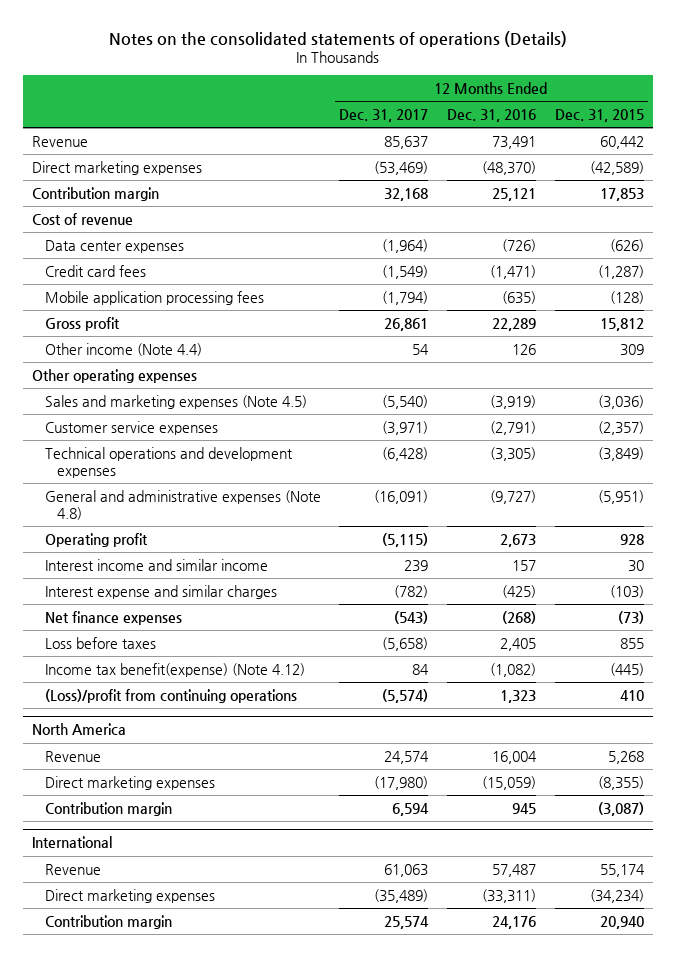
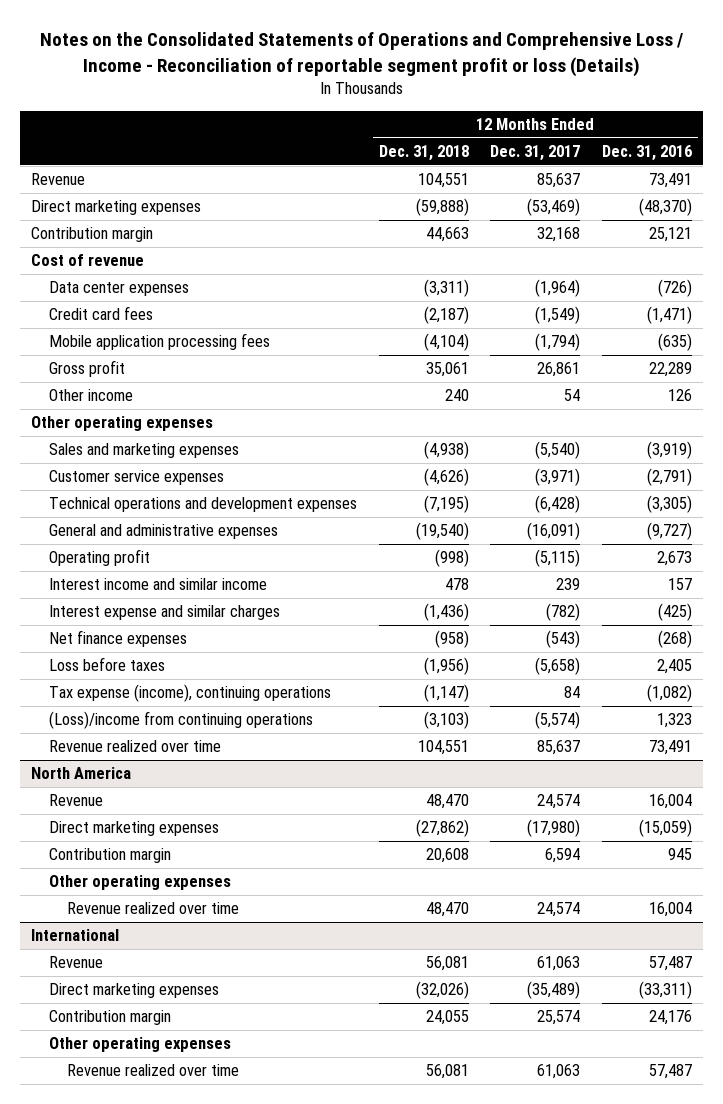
- Notes on the consolidated statements of operations (Details)
+ Notes on the Consolidated Statements of Operations and Comprehensive Loss / Income - Reconciliation of reportable segment profit or loss (Details)
- | 12 Months Ended Dec. 31, 2017 | 12 Months Ended Dec. 31, 2016 | 12 Months Ended Dec. 31, 2015
+ | 12 Months Ended Dec. 31, 2018 | 12 Months Ended Dec. 31, 2017 | 12 Months Ended Dec. 31, 2016
- Other income (Note 4.4) | 54 | 126 | 309
+ Other income | 240 | 54 | 126
- Sales and marketing expenses (Note 4.5) | (5,540) | (3,919) | (3,036)
+ Sales and marketing expenses | (4,938) | (5,540) | (3,919)
- General and administrative expenses (Note 4.8) | (16,091) | (9,727) | (5,951)
+ General and administrative expenses | (19,540) | (16,091) | (9,727)
- Income tax benefit(expense) (Note 4.12) | 84 | (1,082) | (445)
- (Loss)/profit from continuing operations | (5,574) | 1,323 | 410
+ Tax expense (income), continuing operations | (1,147) | 84 | (1,082)
+ (Loss)/income from continuing operations | (3,103) | (5,574) | 1,323
+ Revenue realized over time | 104,551 | 85,637 | 73,491
@ North America
+ Other operating expenses
+ Revenue realized over time | 48,470 | 24,574 | 16,004
@ International
+ Other operating expenses
+ Revenue realized over time | 56,081 | 61,063 | 57,487

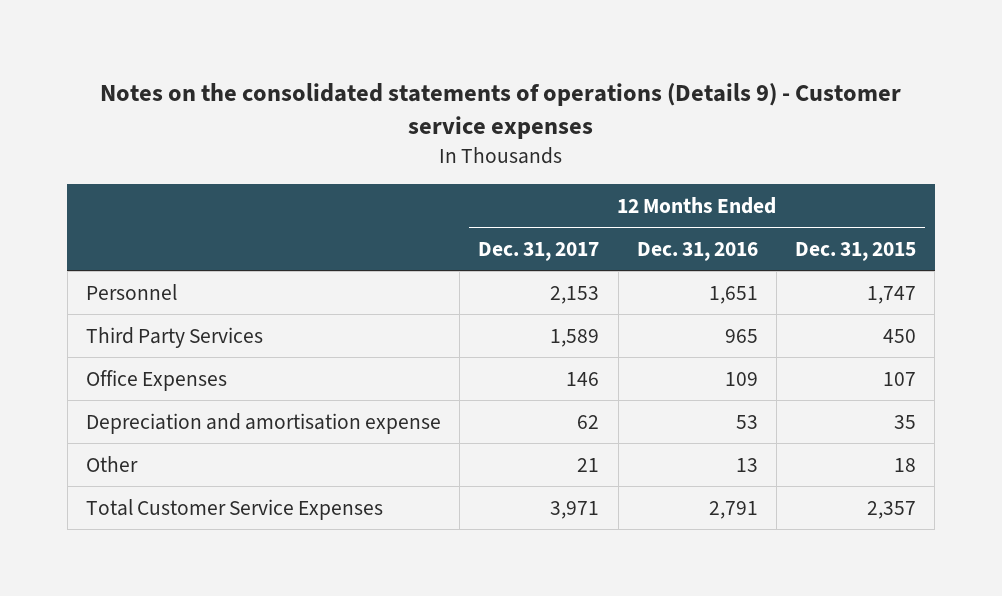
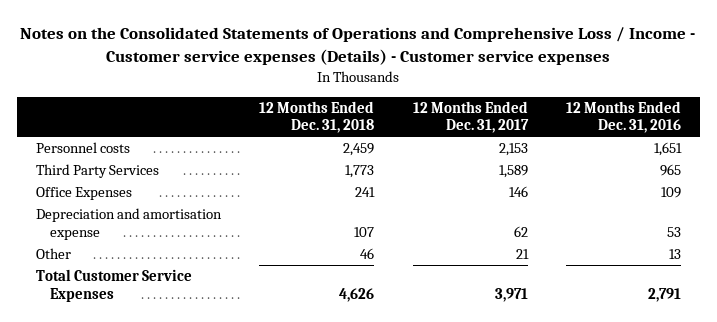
- Notes on the consolidated statements of operations (Details 9) - Customer service expenses
+ Notes on the Consolidated Statements of Operations and Comprehensive Loss / Income - Customer service expenses (Details) - Customer service expenses
- | 12 Months Ended Dec. 31, 2017 | 12 Months Ended Dec. 31, 2016 | 12 Months Ended Dec. 31, 2015
+ | 12 Months Ended Dec. 31, 2018 | 12 Months Ended Dec. 31, 2017 | 12 Months Ended Dec. 31, 2016
- Personnel | 2,153 | 1,651 | 1,747
+ Personnel costs | 2,459 | 2,153 | 1,651

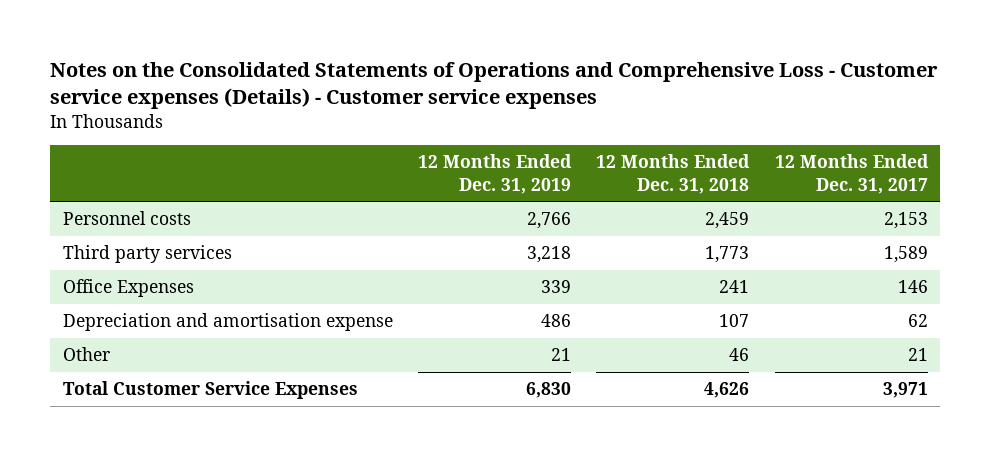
- Notes on the Consolidated Statements of Operations and Comprehensive Loss / Income - Customer service expenses (Details) - Customer service expenses
+ Notes on the Consolidated Statements of Operations and Comprehensive Loss - Customer service expenses (Details) - Customer service expenses
- | 12 Months Ended Dec. 31, 2018 | 12 Months Ended Dec. 31, 2017 | 12 Months Ended Dec. 31, 2016
+ | 12 Months Ended Dec. 31, 2019 | 12 Months Ended Dec. 31, 2018 | 12 Months Ended Dec. 31, 2017
- Third Party Services | 1,773 | 1,589 | 965
+ Third party services | 3,218 | 1,773 | 1,589

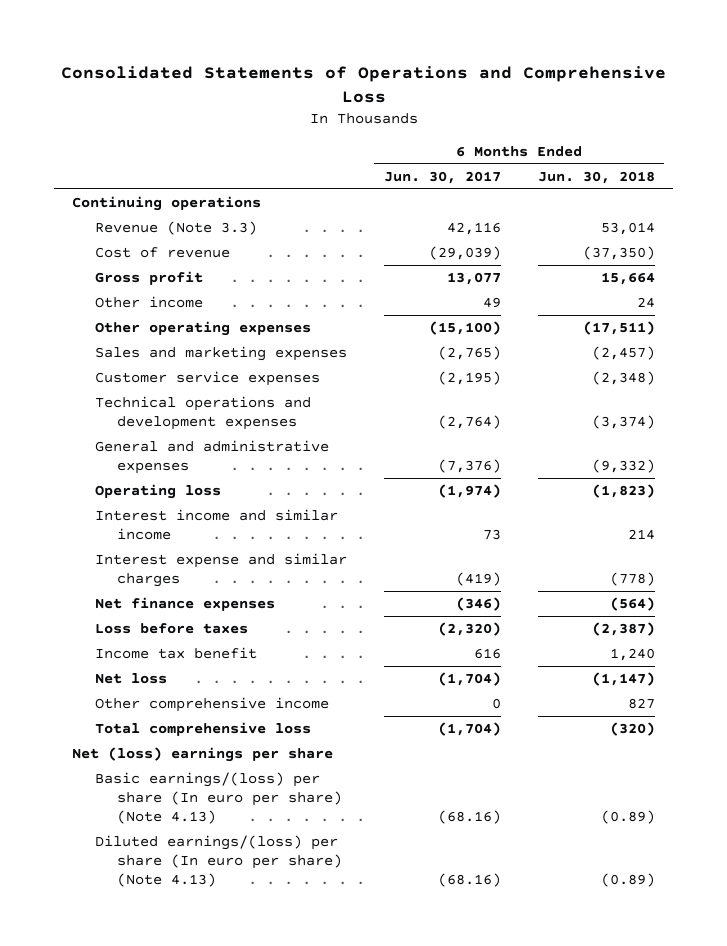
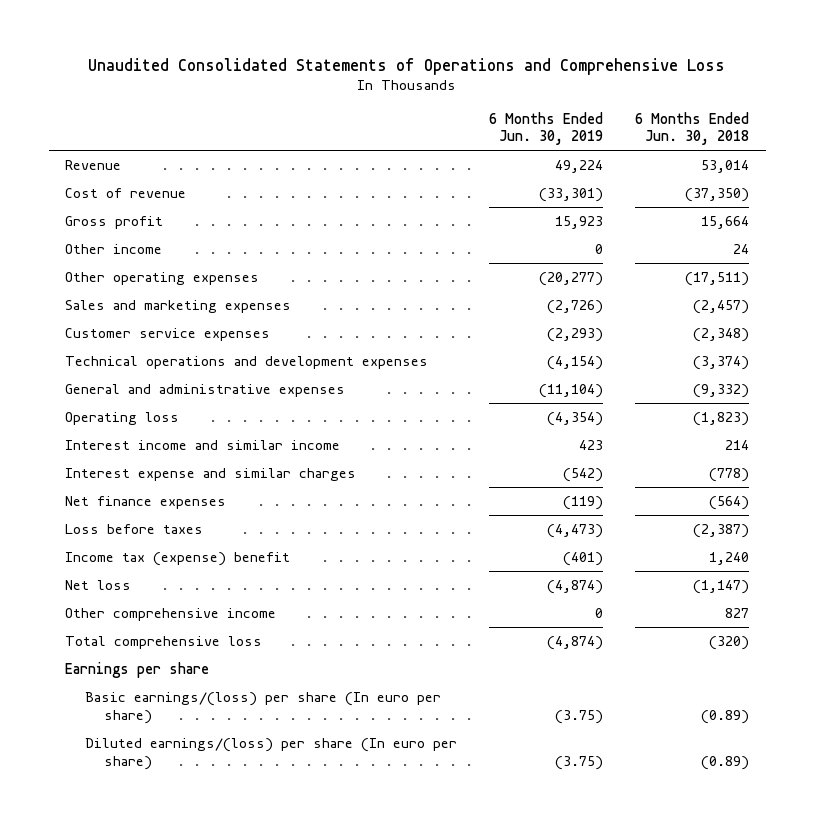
- Consolidated Statements of Operations and Comprehensive Loss
+ Unaudited Consolidated Statements of Operations and Comprehensive Loss
- | 6 Months Ended Jun. 30, 2017 | 6 Months Ended Jun. 30, 2018
+ | 6 Months Ended Jun. 30, 2019 | 6 Months Ended Jun. 30, 2018
- Continuing operations
- Revenue (Note 3.3) | 42,116 | 53,014
+ Revenue | 49,224 | 53,014
- Income tax benefit | 616 | 1,240
+ Income tax (expense) benefit | (401) | 1,240
- Net (loss) earnings per share
- Basic earnings/(loss) per share (In euro per share) (Note 4.13) | (68.16) | (0.89)
- Diluted earnings/(loss) per share (In euro per share) (Note 4.13) | (68.16) | (0.89)
+ Earnings per share
+ Basic earnings/(loss) per share (In euro per share) | (3.75) | (0.89)
+ Diluted earnings/(loss) per share (In euro per share) | (3.75) | (0.89)

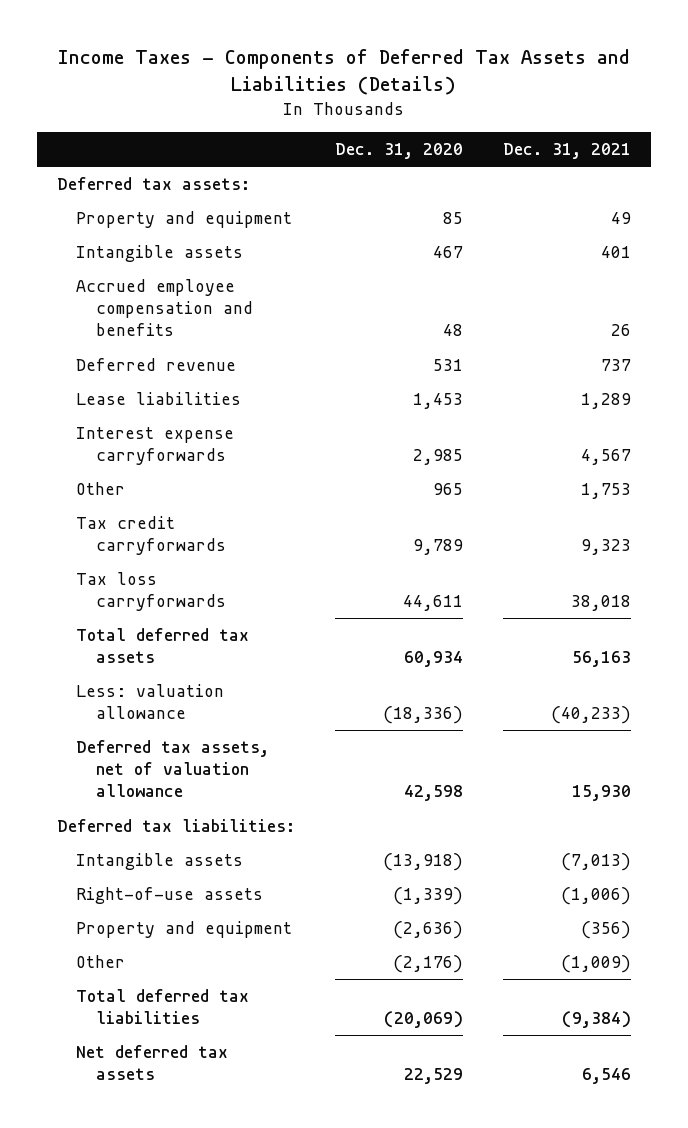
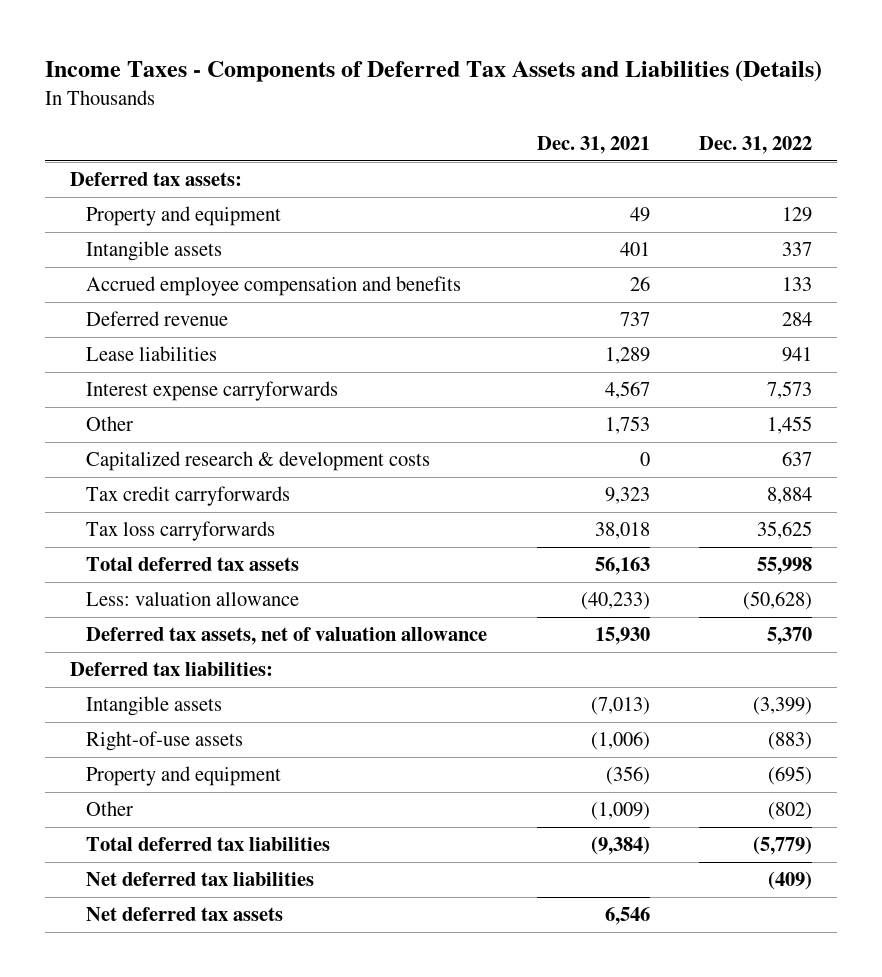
- | Dec. 31, 2020 | Dec. 31, 2021
+ | Dec. 31, 2021 | Dec. 31, 2022
+ Capitalized research & development costs | 0 | 637
+ Net deferred tax liabilities | | (409)

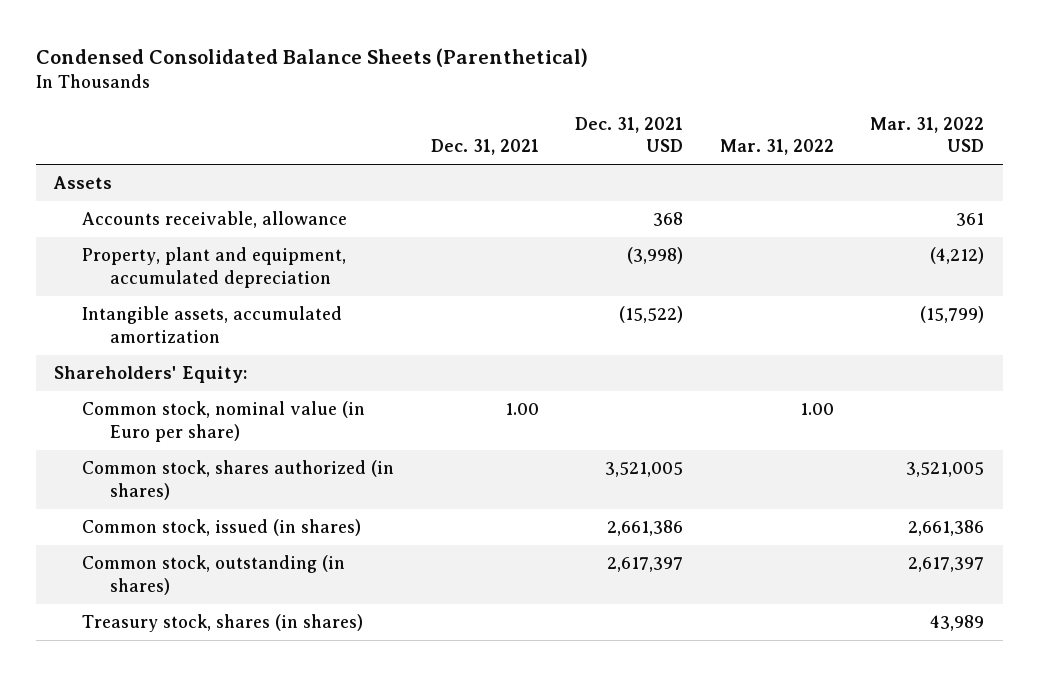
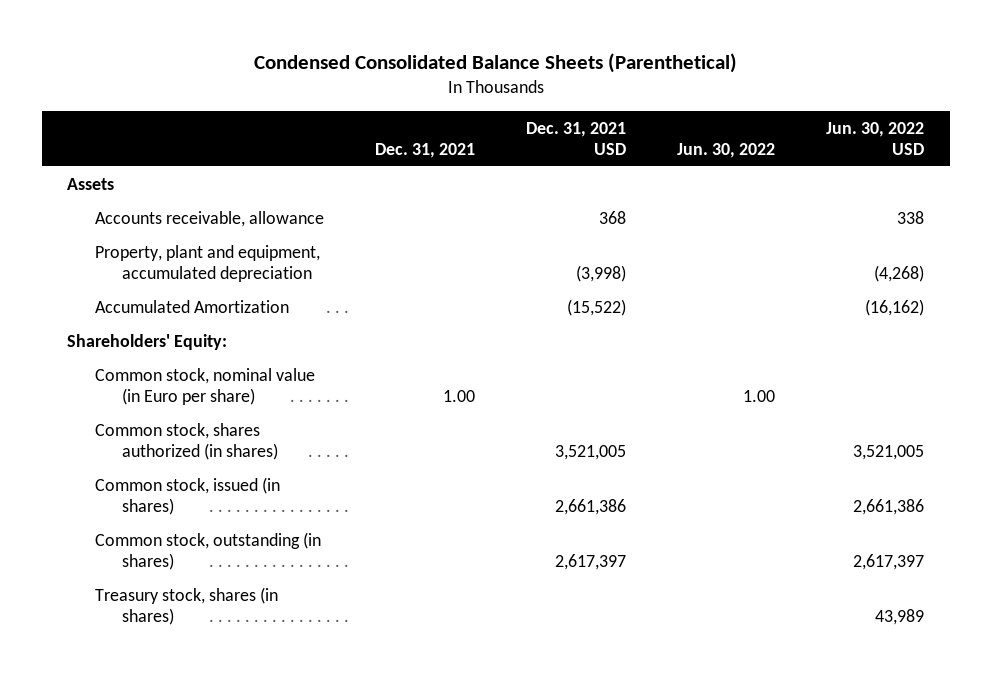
- | Dec. 31, 2021 | Dec. 31, 2021 USD | Mar. 31, 2022 | Mar. 31, 2022 USD
+ | Dec. 31, 2021 | Dec. 31, 2021 USD | Jun. 30, 2022 | Jun. 30, 2022 USD
- Intangible assets, accumulated amortization | | (15,522) | | (15,799)
+ Accumulated Amortization | | (15,522) | | (16,162)

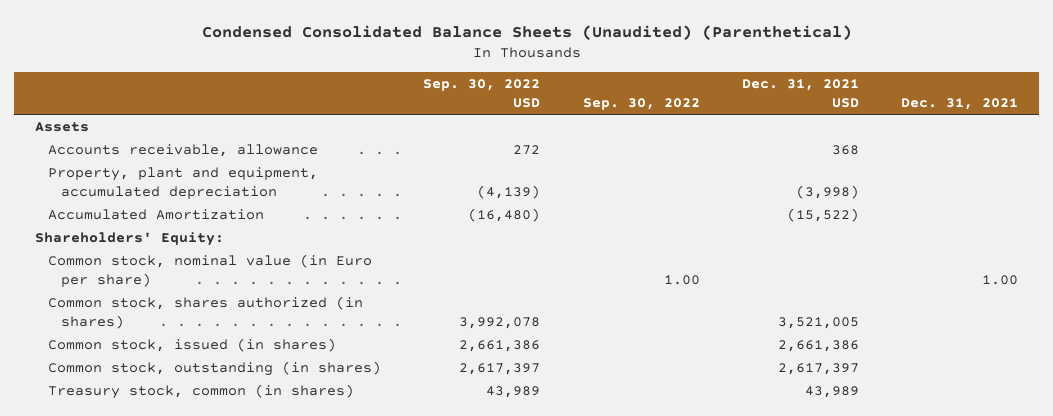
- Condensed Consolidated Balance Sheets (Parenthetical)
+ Condensed Consolidated Balance Sheets (Unaudited) (Parenthetical)
- | Dec. 31, 2021 | Dec. 31, 2021 USD | Jun. 30, 2022 | Jun. 30, 2022 USD
+ | Sep. 30, 2022 USD | Sep. 30, 2022 | Dec. 31, 2021 USD | Dec. 31, 2021
- Treasury stock, shares (in shares) | | | | 43,989
+ Treasury stock, common (in shares) | 43,989 | | 43,989 |

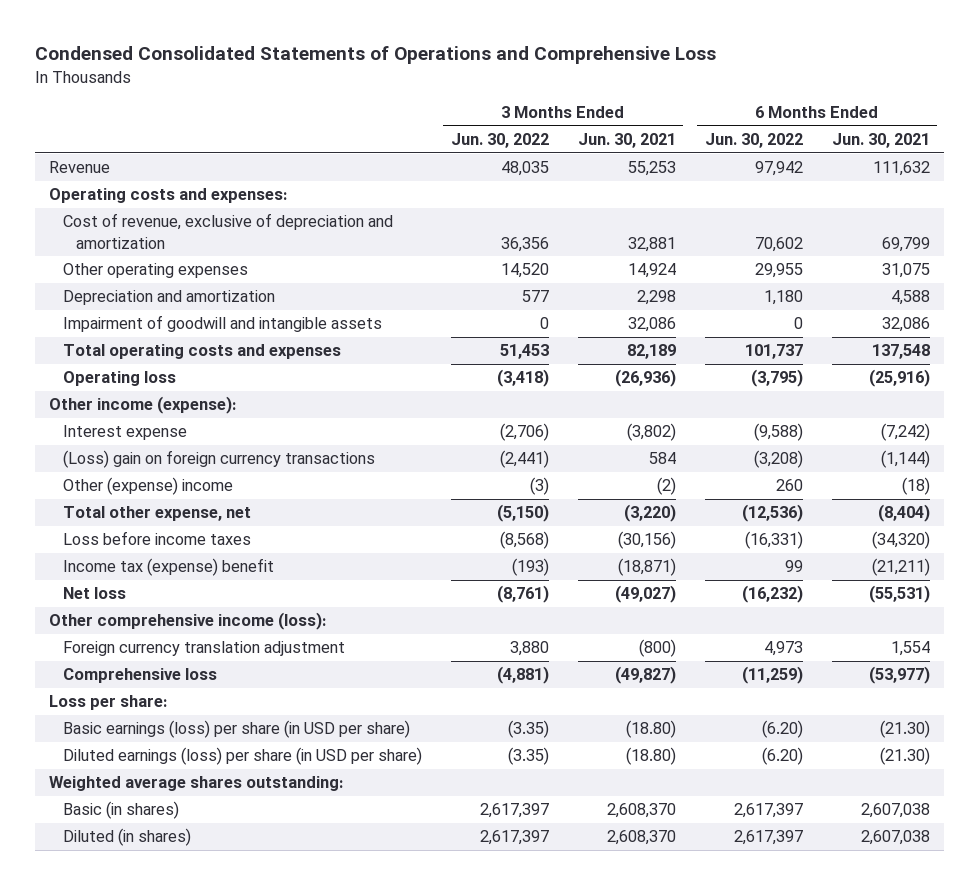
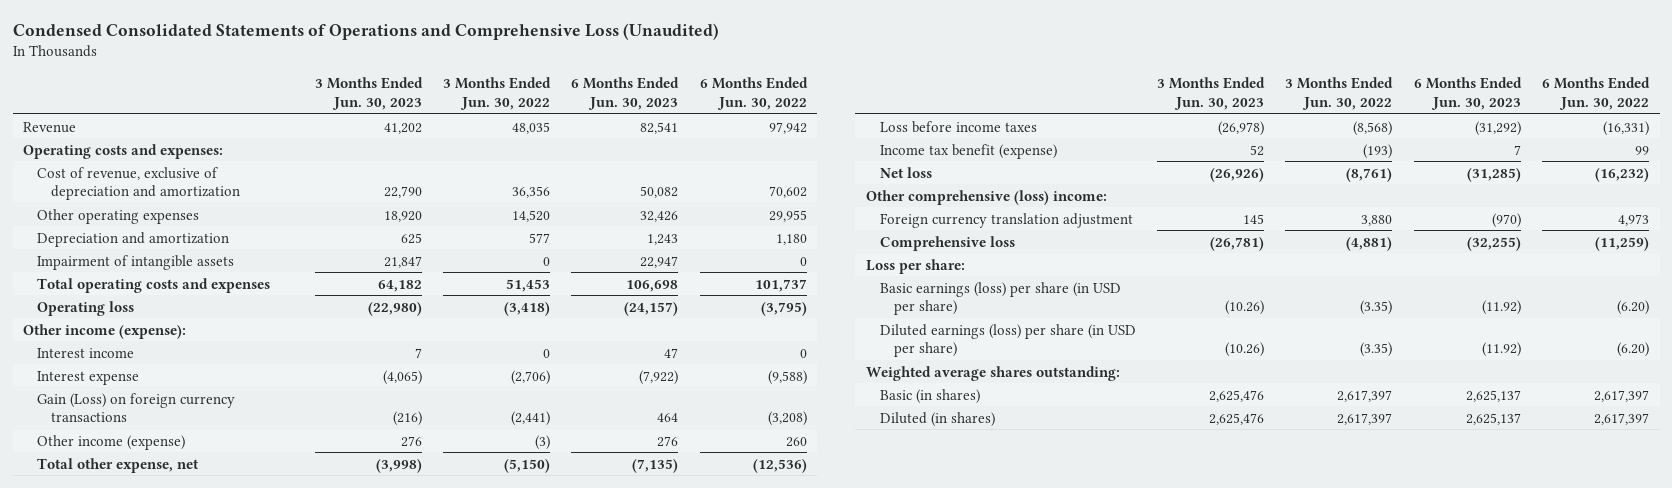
- Condensed Consolidated Statements of Operations and Comprehensive Loss
+ Condensed Consolidated Statements of Operations and Comprehensive Loss (Unaudited)
- | 3 Months Ended Jun. 30, 2022 | 3 Months Ended Jun. 30, 2021 | 6 Months Ended Jun. 30, 2022 | 6 Months Ended Jun. 30, 2021
+ | 3 Months Ended Jun. 30, 2023 | 3 Months Ended Jun. 30, 2022 | 6 Months Ended Jun. 30, 2023 | 6 Months Ended Jun. 30, 2022
- Impairment of goodwill and intangible assets | 0 | 32,086 | 0 | 32,086
+ Impairment of intangible assets | 21,847 | 0 | 22,947 | 0
+ Interest income | 7 | 0 | 47 | 0
- (Loss) gain on foreign currency transactions | (2,441) | 584 | (3,208) | (1,144)
- Other (expense) income | (3) | (2) | 260 | (18)
+ Gain (Loss) on foreign currency transactions | (216) | (2,441) | 464 | (3,208)
+ Other income (expense) | 276 | (3) | 276 | 260
- Income tax (expense) benefit | (193) | (18,871) | 99 | (21,211)
+ Income tax benefit (expense) | 52 | (193) | 7 | 99
- Other comprehensive income (loss):
+ Other comprehensive (loss) income:

